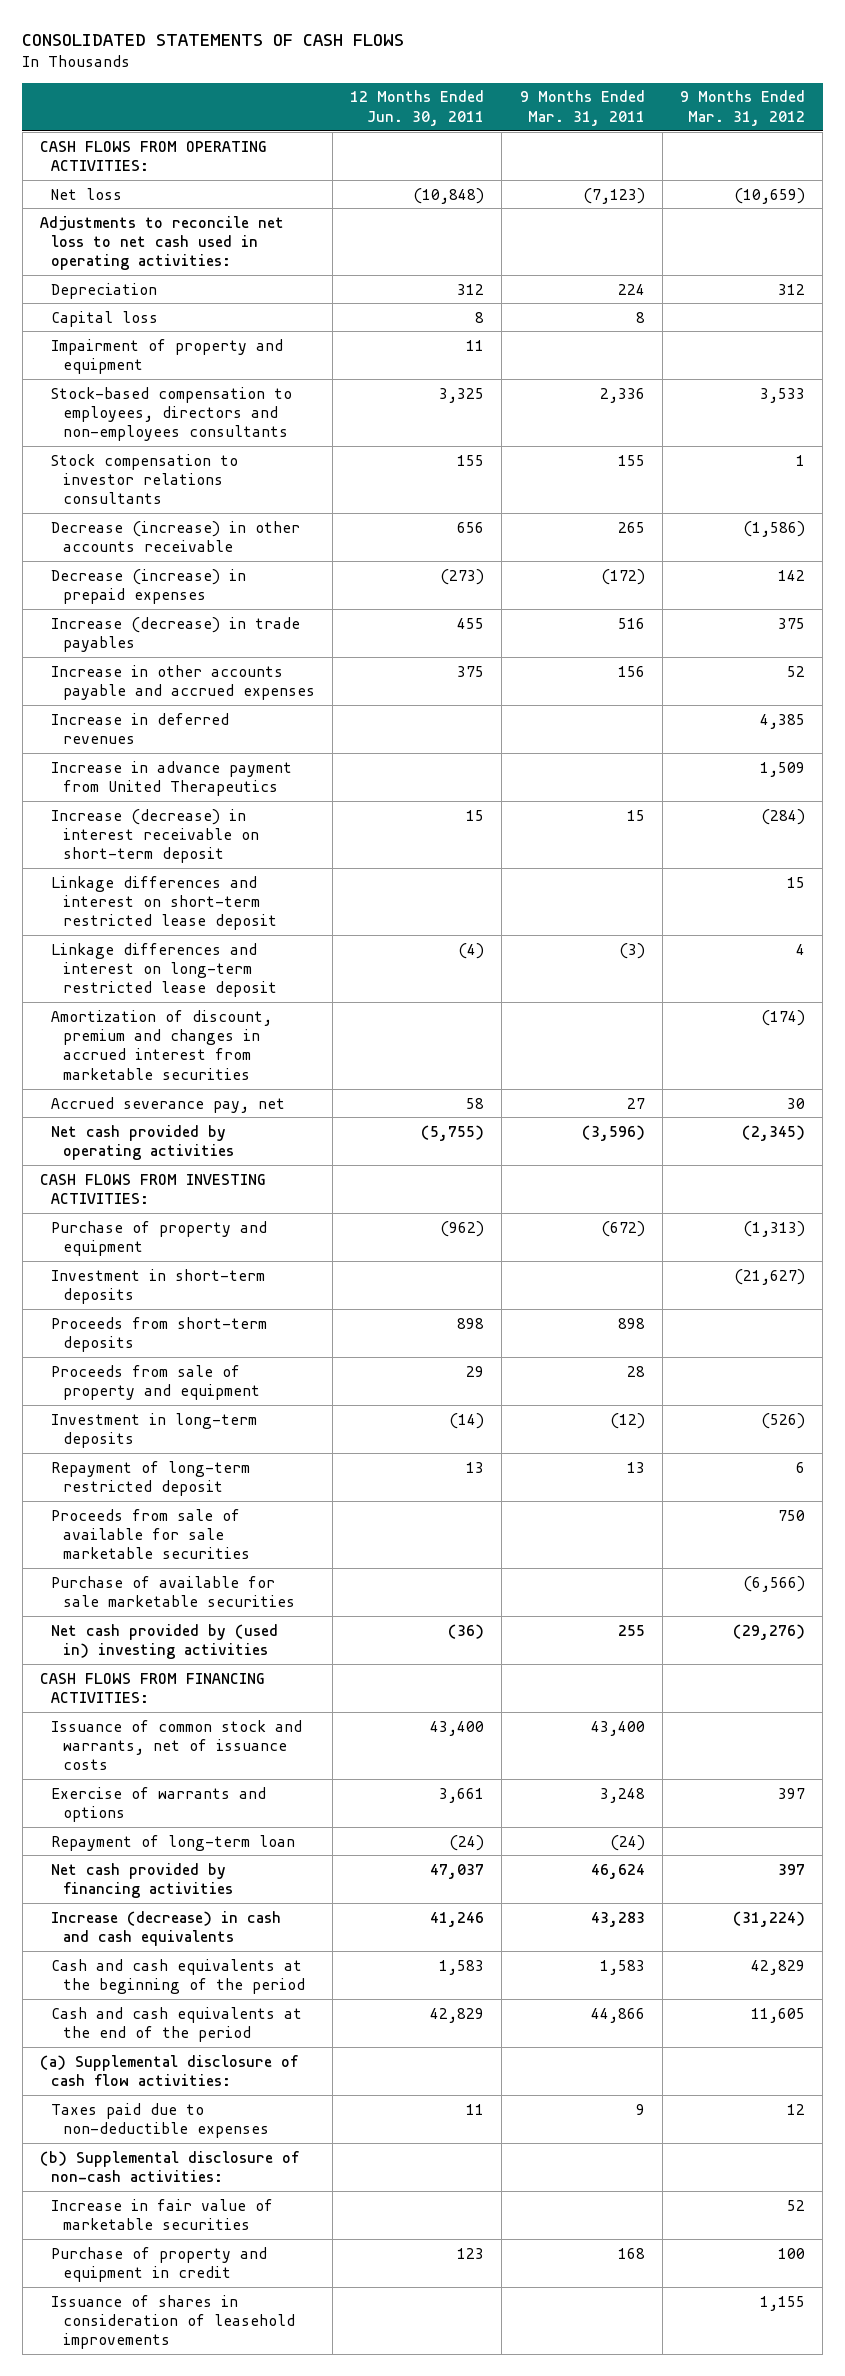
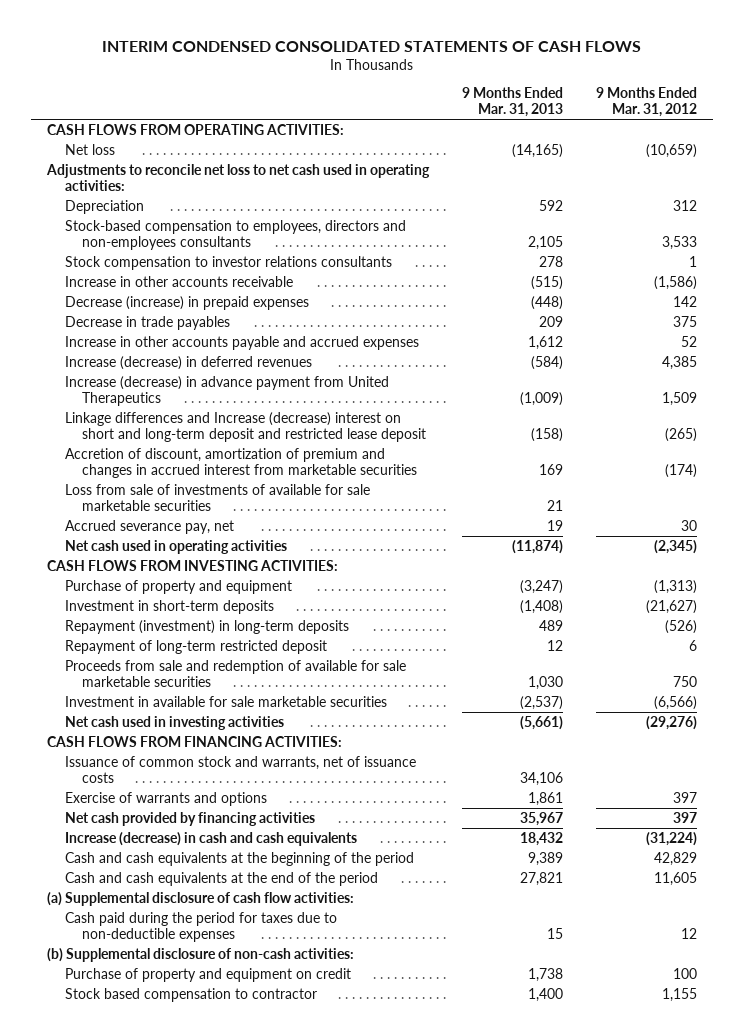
- CONSOLIDATED STATEMENTS OF CASH FLOWS
+ INTERIM CONDENSED CONSOLIDATED STATEMENTS OF CASH FLOWS
- | 12 Months Ended Jun. 30, 2011 | 9 Months Ended Mar. 31, 2011 | 9 Months Ended Mar. 31, 2012
+ | 9 Months Ended Mar. 31, 2013 | 9 Months Ended Mar. 31, 2012
- Capital loss | 8 | 8 |
- Impairment of property and equipment | 11 | |
- Decrease (increase) in other accounts receivable | 656 | 265 | (1,586)
+ Increase in other accounts receivable | (515) | (1,586)
- Increase (decrease) in trade payables | 455 | 516 | 375
+ Decrease in trade payables | 209 | 375
- Increase in deferred revenues | | | 4,385
- Increase in advance payment from United Therapeutics | | | 1,509
- Increase (decrease) in interest receivable on short-term deposit | 15 | 15 | (284)
- Linkage differences and interest on short-term restricted lease deposit | | | 15
- Linkage differences and interest on long-term restricted lease deposit | (4) | (3) | 4
- Amortization of discount, premium and changes in accrued interest from marketable securities | | | (174)
+ Increase (decrease) in deferred revenues | (584) | 4,385
+ Increase (decrease) in advance payment from United Therapeutics | (1,009) | 1,509
+ Linkage differences and Increase (decrease) interest on short and long-term deposit and restricted lease deposit | (158) | (265)
+ Accretion of discount, amortization of premium and changes in accrued interest from marketable securities | 169 | (174)
+ Loss from sale of investments of available for sale marketable securities | 21 |
- Net cash provided by operating activities | (5,755) | (3,596) | (2,345)
+ Net cash used in operating activities | (11,874) | (2,345)
- Proceeds from short-term deposits | 898 | 898 |
- Proceeds from sale of property and equipment | 29 | 28 |
- Investment in long-term deposits | (14) | (12) | (526)
+ Repayment (investment) in long-term deposits | 489 | (526)
- Proceeds from sale of available for sale marketable securities | | | 750
- Purchase of available for sale marketable securities | | | (6,566)
- Net cash provided by (used in) investing activities | (36) | 255 | (29,276)
+ Proceeds from sale and redemption of available for sale marketable securities | 1,030 | 750
+ Investment in available for sale marketable securities | (2,537) | (6,566)
+ Net cash used in investing activities | (5,661) | (29,276)
- Repayment of long-term loan | (24) | (24) |
- Taxes paid due to non-deductible expenses | 11 | 9 | 12
+ Cash paid during the period for taxes due to non-deductible expenses | 15 | 12
- Increase in fair value of marketable securities | | | 52
- Purchase of property and equipment in credit | 123 | 168 | 100
- Issuance of shares in consideration of leasehold improvements | | | 1,155
+ Purchase of property and equipment on credit | 1,738 | 100
+ Stock based compensation to contractor | 1,400 | 1,155

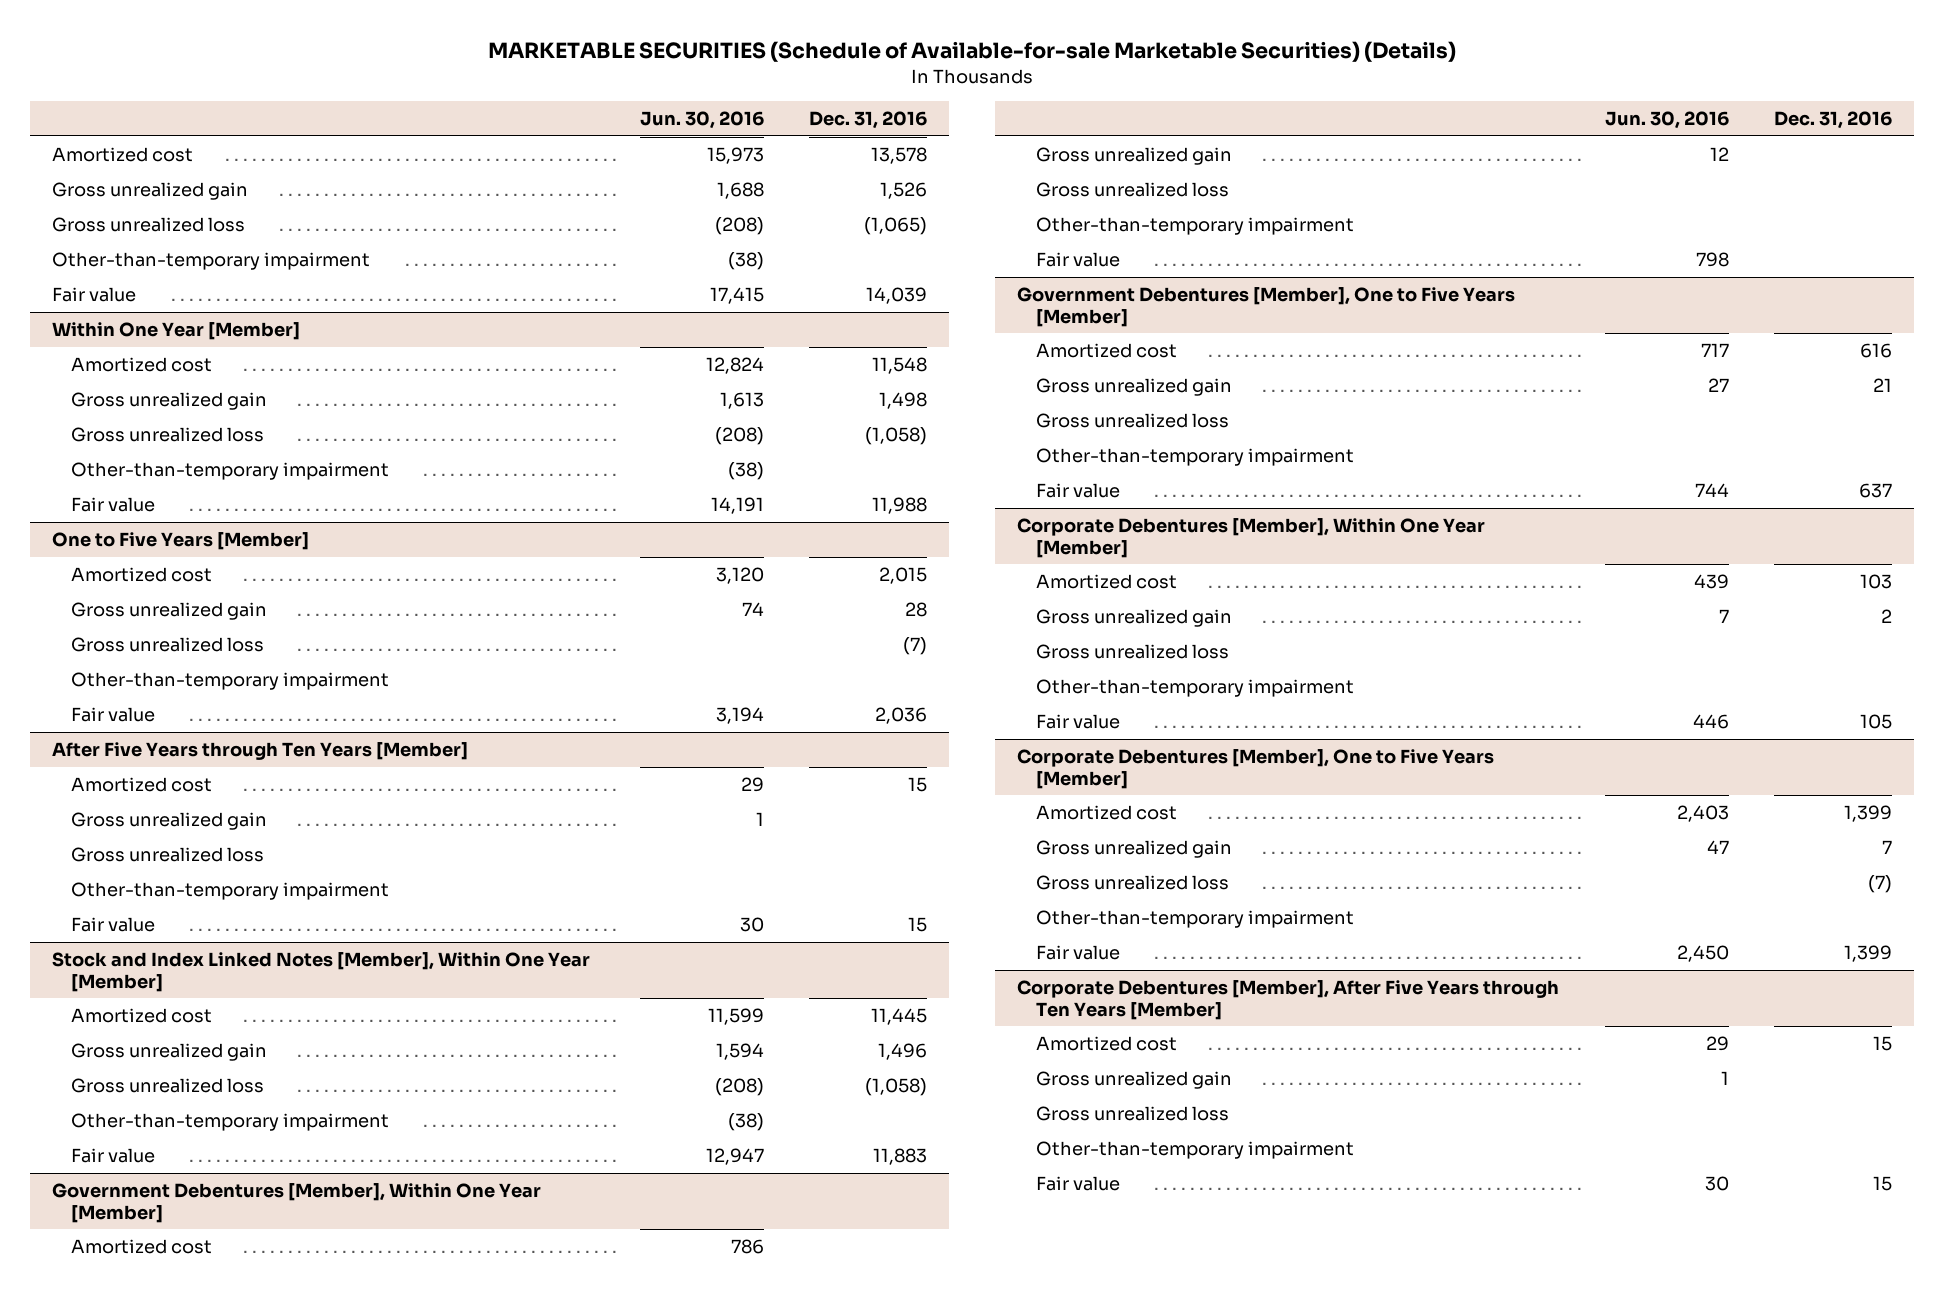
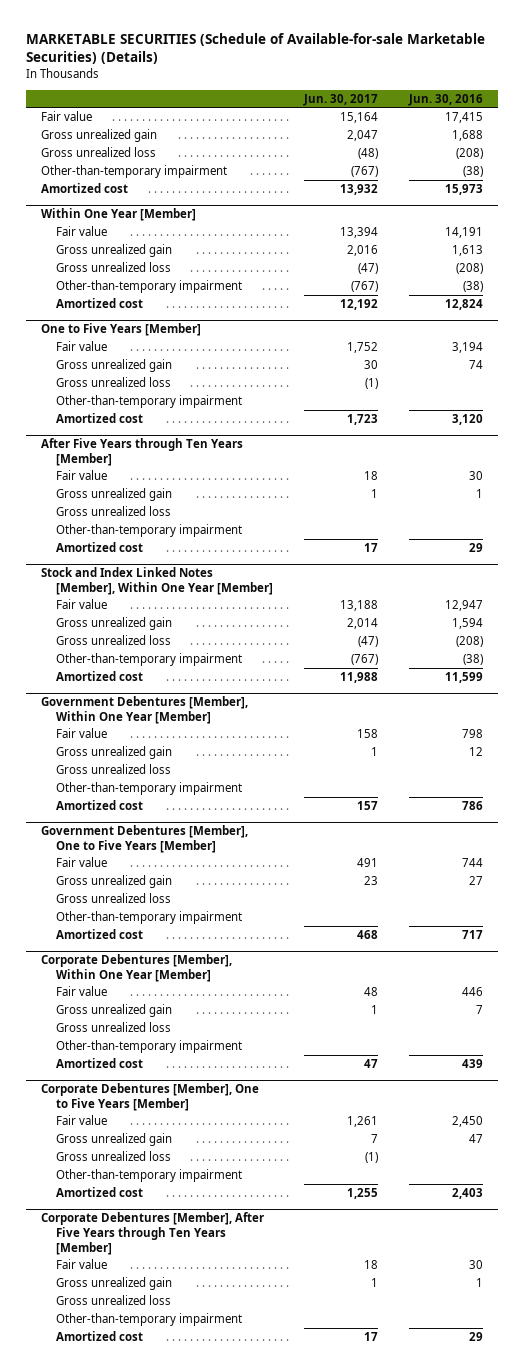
- | Jun. 30, 2016 | Dec. 31, 2016
+ | Jun. 30, 2017 | Jun. 30, 2016
moved up: Fair value | 15,164 | 17,415
moved down: Amortized cost | 13,932 | 15,973
@ Within One Year [Member]
moved up: Fair value | 13,394 | 14,191
moved down: Amortized cost | 12,192 | 12,824
@ One to Five Years [Member]
moved up: Fair value | 1,752 | 3,194
moved down: Amortized cost | 1,723 | 3,120
@ After Five Years through Ten Years [Member]
moved up: Fair value | 18 | 30
moved down: Amortized cost | 17 | 29
@ Stock and Index Linked Notes [Member], Within One Year [Member]
moved up: Fair value | 13,188 | 12,947
moved down: Amortized cost | 11,988 | 11,599
@ Government Debentures [Member], Within One Year [Member]
moved up: Fair value | 158 | 798
moved down: Amortized cost | 157 | 786
@ Government Debentures [Member], One to Five Years [Member]
moved up: Fair value | 491 | 744
moved down: Amortized cost | 468 | 717
@ Corporate Debentures [Member], Within One Year [Member]
moved up: Fair value | 48 | 446
moved down: Amortized cost | 47 | 439
@ Corporate Debentures [Member], One to Five Years [Member]
moved up: Fair value | 1,261 | 2,450
moved down: Amortized cost | 1,255 | 2,403
@ Corporate Debentures [Member], After Five Years through Ten Years [Member]
moved up: Fair value | 18 | 30
moved down: Amortized cost | 17 | 29

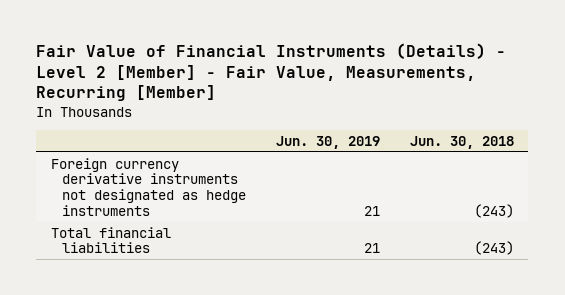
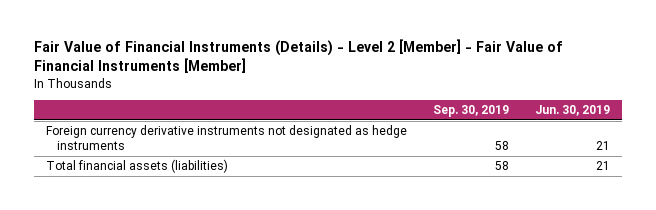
- Fair Value of Financial Instruments (Details) - Level 2 [Member] - Fair Value, Measurements, Recurring [Member]
+ Fair Value of Financial Instruments (Details) - Level 2 [Member] - Fair Value of Financial Instruments [Member]
- | Jun. 30, 2019 | Jun. 30, 2018
+ | Sep. 30, 2019 | Jun. 30, 2019
- Total financial liabilities | 21 | (243)
+ Total financial assets (liabilities) | 58 | 21

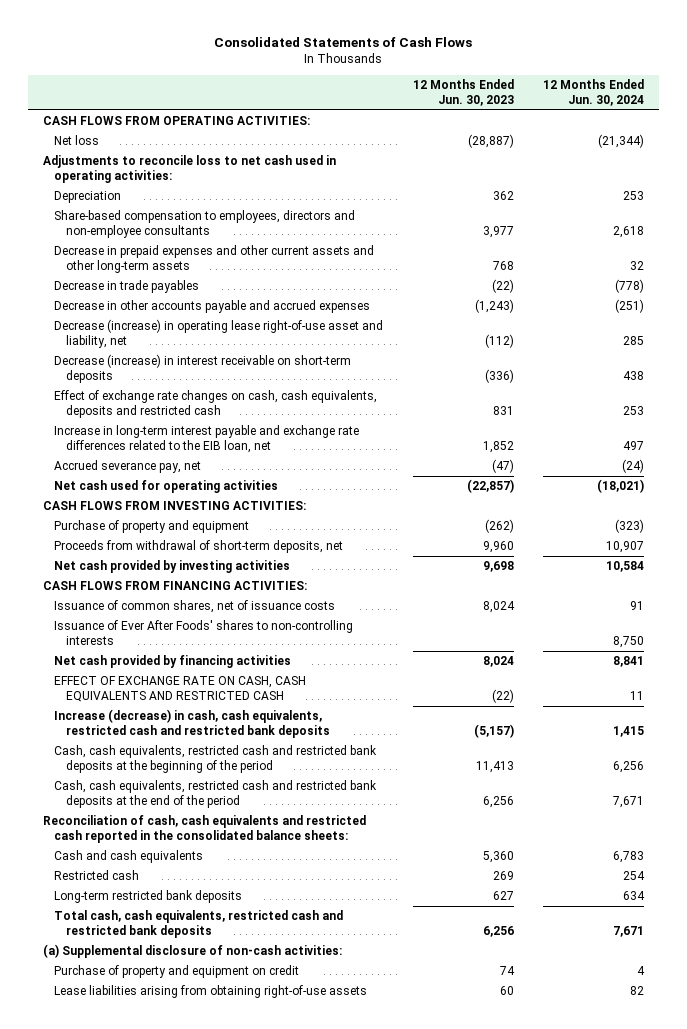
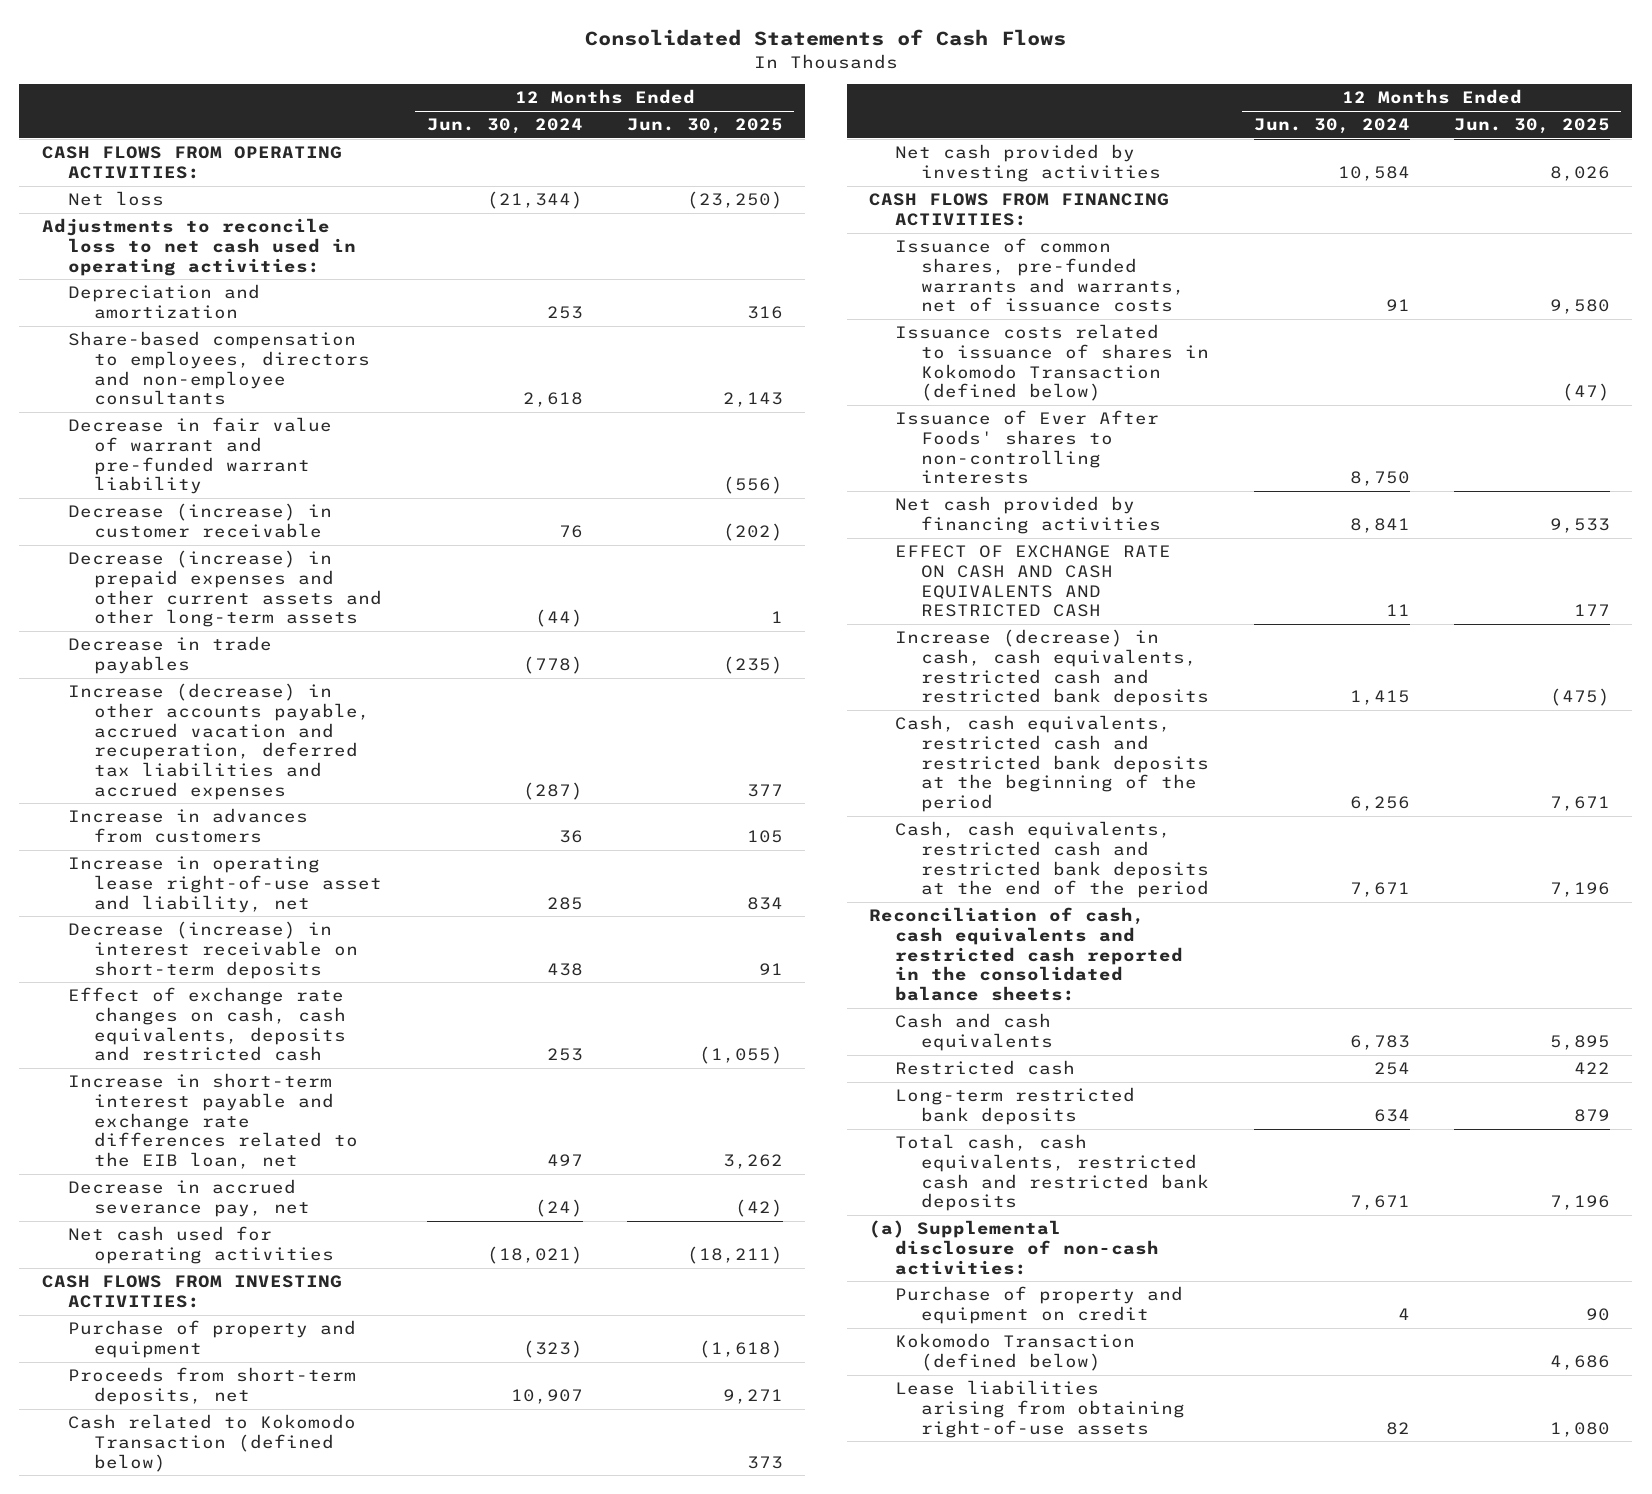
- | 12 Months Ended Jun. 30, 2023 | 12 Months Ended Jun. 30, 2024
+ | 12 Months Ended Jun. 30, 2024 | 12 Months Ended Jun. 30, 2025
- Depreciation | 362 | 253
+ Depreciation and amortization | 253 | 316
- Decrease in prepaid expenses and other current assets and other long-term assets | 768 | 32
+ Decrease in fair value of warrant and pre-funded warrant liability | | (556)
+ Decrease (increase) in customer receivable | 76 | (202)
+ Decrease (increase) in prepaid expenses and other current assets and other long-term assets | (44) | 1
- Decrease in other accounts payable and accrued expenses | (1,243) | (251)
- Decrease (increase) in operating lease right-of-use asset and liability, net | (112) | 285
+ Increase (decrease) in other accounts payable, accrued vacation and recuperation, deferred tax liabilities and accrued expenses | (287) | 377
+ Increase in advances from customers | 36 | 105
+ Increase in operating lease right-of-use asset and liability, net | 285 | 834
- Increase in long-term interest payable and exchange rate differences related to the EIB loan, net | 1,852 | 497
- Accrued severance pay, net | (47) | (24)
+ Increase in short-term interest payable and exchange rate differences related to the EIB loan, net | 497 | 3,262
+ Decrease in accrued severance pay, net | (24) | (42)
- Proceeds from withdrawal of short-term deposits, net | 9,960 | 10,907
+ Proceeds from short-term deposits, net | 10,907 | 9,271
+ Cash related to Kokomodo Transaction (defined below) | | 373
- Issuance of common shares, net of issuance costs | 8,024 | 91
+ Issuance of common shares, pre-funded warrants and warrants, net of issuance costs | 91 | 9,580
+ Issuance costs related to issuance of shares in Kokomodo Transaction (defined below) | | (47)
- EFFECT OF EXCHANGE RATE ON CASH, CASH EQUIVALENTS AND RESTRICTED CASH | (22) | 11
+ EFFECT OF EXCHANGE RATE ON CASH AND CASH EQUIVALENTS AND RESTRICTED CASH | 11 | 177
+ Kokomodo Transaction (defined below) | | 4,686

